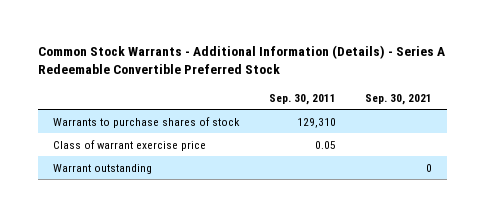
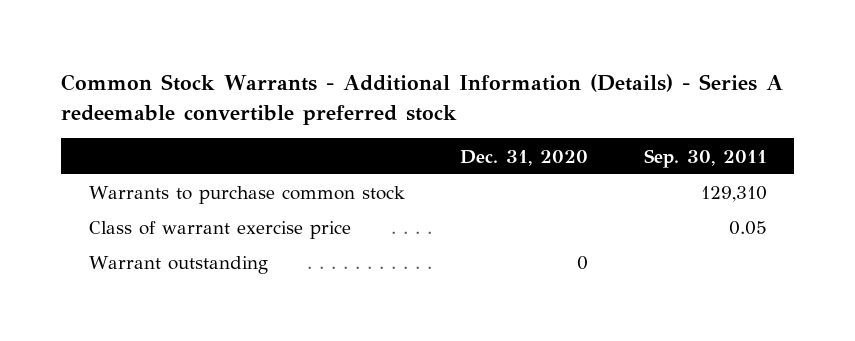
- Common Stock Warrants - Additional Information (Details) - Series A Redeemable Convertible Preferred Stock
+ Common Stock Warrants - Additional Information (Details) - Series A redeemable convertible preferred stock
- | Sep. 30, 2011 | Sep. 30, 2021
+ | Dec. 31, 2020 | Sep. 30, 2011
- Warrants to purchase shares of stock | 129,310 |
+ Warrants to purchase common stock | | 129,310

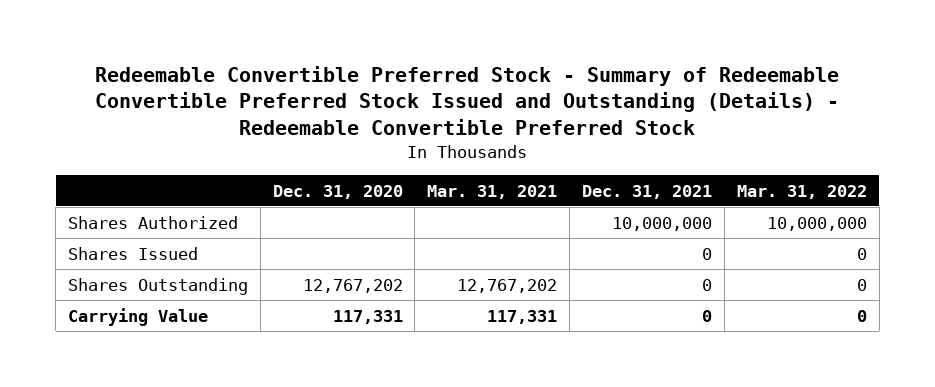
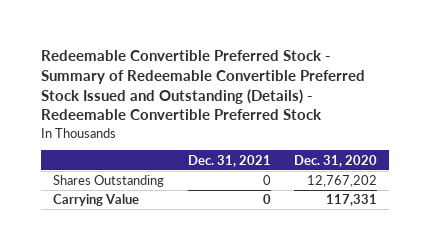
- | Dec. 31, 2020 | Mar. 31, 2021 | Dec. 31, 2021 | Mar. 31, 2022
+ | Dec. 31, 2021 | Dec. 31, 2020
- Shares Authorized | | | 10,000,000 | 10,000,000
- Shares Issued | | | 0 | 0

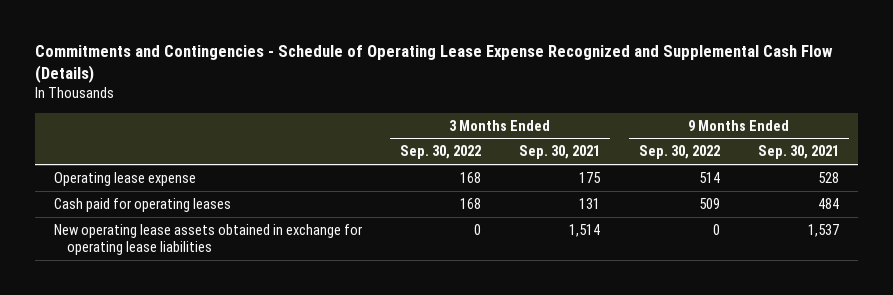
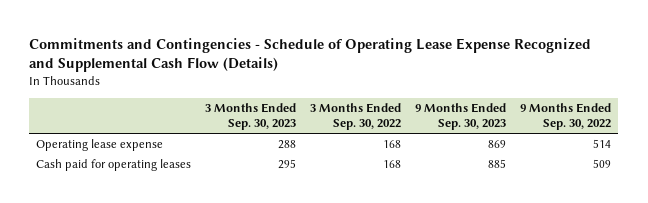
- | 3 Months Ended Sep. 30, 2022 | 3 Months Ended Sep. 30, 2021 | 9 Months Ended Sep. 30, 2022 | 9 Months Ended Sep. 30, 2021
+ | 3 Months Ended Sep. 30, 2023 | 3 Months Ended Sep. 30, 2022 | 9 Months Ended Sep. 30, 2023 | 9 Months Ended Sep. 30, 2022
- New operating lease assets obtained in exchange for operating lease liabilities | 0 | 1,514 | 0 | 1,537

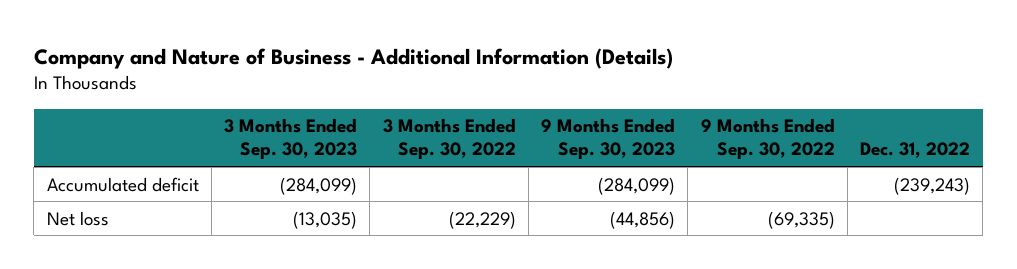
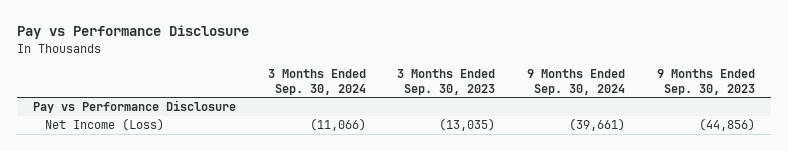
- Company and Nature of Business - Additional Information (Details)
+ Pay vs Performance Disclosure
- | 3 Months Ended Sep. 30, 2023 | 3 Months Ended Sep. 30, 2022 | 9 Months Ended Sep. 30, 2023 | 9 Months Ended Sep. 30, 2022 | Dec. 31, 2022
+ | 3 Months Ended Sep. 30, 2024 | 3 Months Ended Sep. 30, 2023 | 9 Months Ended Sep. 30, 2024 | 9 Months Ended Sep. 30, 2023
- Accumulated deficit | (284,099) | | (284,099) | | (239,243)
- Net loss | (13,035) | (22,229) | (44,856) | (69,335) |
+ Pay vs Performance Disclosure
+ Net Income (Loss) | (11,066) | (13,035) | (39,661) | (44,856)

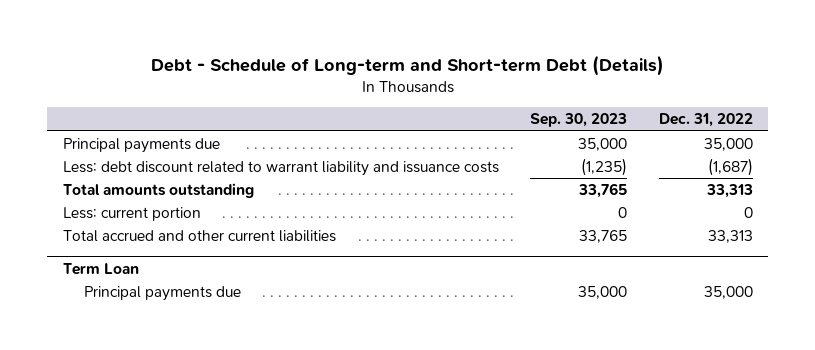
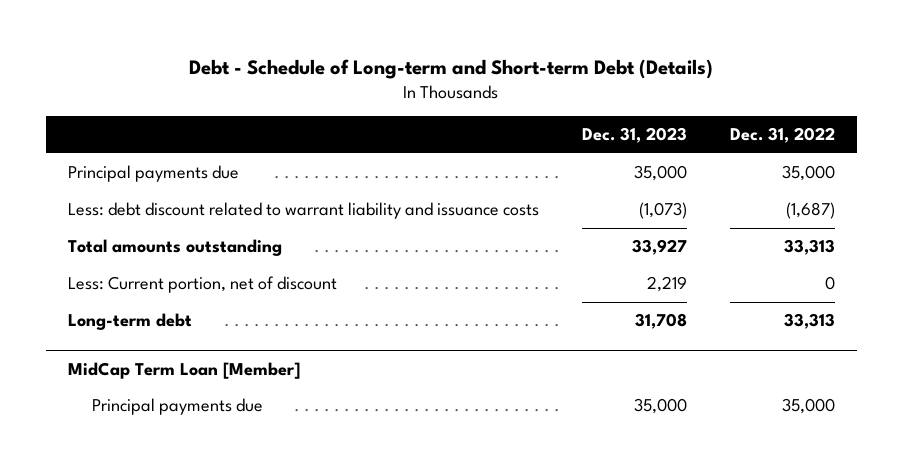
- | Sep. 30, 2023 | Dec. 31, 2022
+ | Dec. 31, 2023 | Dec. 31, 2022
- Less: current portion | 0 | 0
- Total accrued and other current liabilities | 33,765 | 33,313
- Term Loan
+ Less: Current portion, net of discount | 2,219 | 0
+ Long-term debt | 31,708 | 33,313
+ MidCap Term Loan [Member]

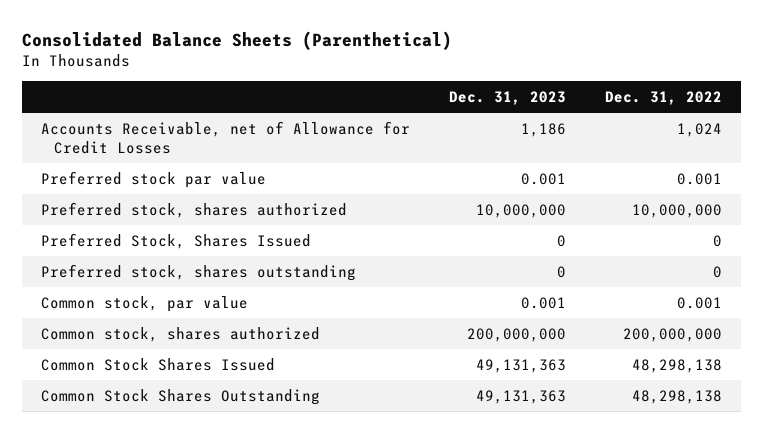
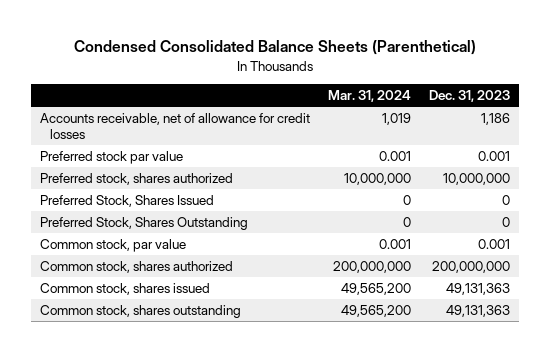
- Consolidated Balance Sheets (Parenthetical)
+ Condensed Consolidated Balance Sheets (Parenthetical)
- | Dec. 31, 2023 | Dec. 31, 2022
+ | Mar. 31, 2024 | Dec. 31, 2023
- Accounts Receivable, net of Allowance for Credit Losses | 1,186 | 1,024
+ Accounts receivable, net of allowance for credit losses | 1,019 | 1,186
- Preferred stock, shares outstanding | 0 | 0
+ Preferred Stock, Shares Outstanding | 0 | 0
- Common Stock Shares Issued | 49,131,363 | 48,298,138
- Common Stock Shares Outstanding | 49,131,363 | 48,298,138
+ Common stock, shares issued | 49,565,200 | 49,131,363
+ Common stock, shares outstanding | 49,565,200 | 49,131,363

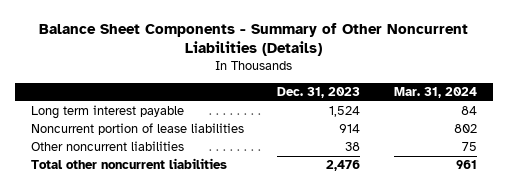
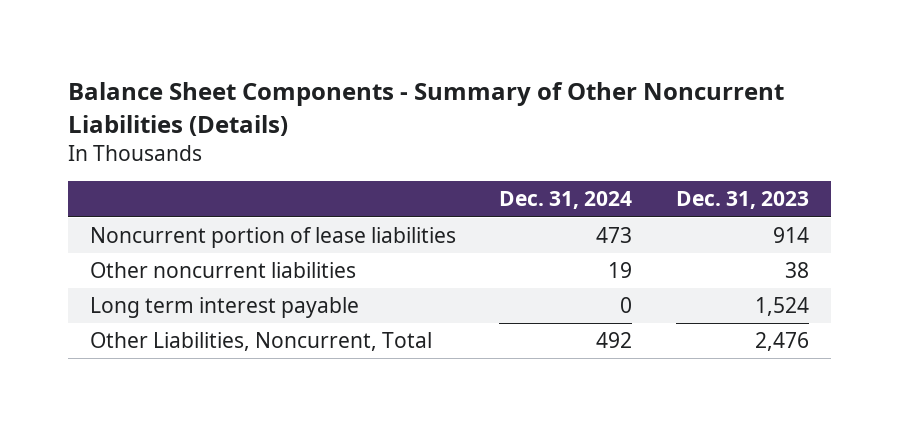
- | Dec. 31, 2023 | Mar. 31, 2024
+ | Dec. 31, 2024 | Dec. 31, 2023
- Total other noncurrent liabilities | 2,476 | 961
moved down: Long term interest payable | 0 | 1,524
+ Other Liabilities, Noncurrent, Total | 492 | 2,476

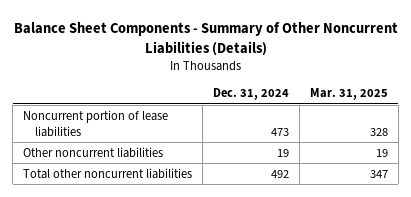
- | Dec. 31, 2024 | Dec. 31, 2023
+ | Dec. 31, 2024 | Mar. 31, 2025
- Long term interest payable | 0 | 1,524
- Other Liabilities, Noncurrent, Total | 492 | 2,476
+ Total other noncurrent liabilities | 492 | 347

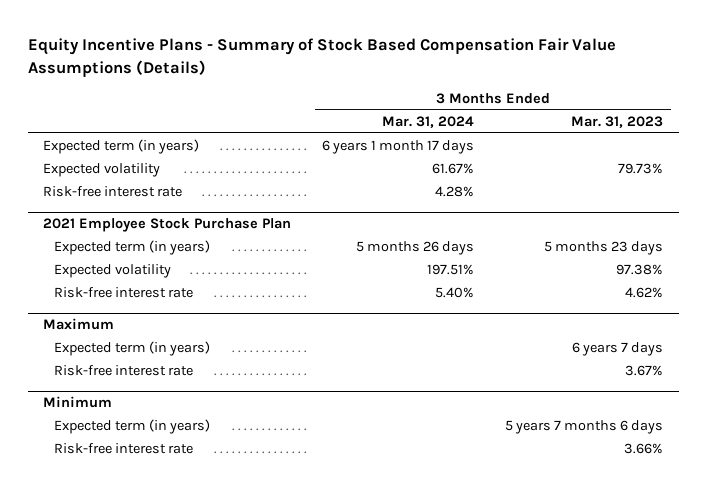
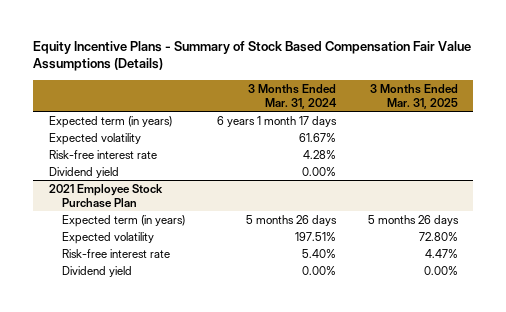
- | 3 Months Ended Mar. 31, 2024 | 3 Months Ended Mar. 31, 2023
+ | 3 Months Ended Mar. 31, 2024 | 3 Months Ended Mar. 31, 2025
+ Dividend yield | 0.00% |
- Maximum
- Expected term (in years) | | 6 years 7 days
- Risk-free interest rate | | 3.67%
- Minimum
- Expected term (in years) | | 5 years 7 months 6 days
- Risk-free interest rate | | 3.66%
@ 2021 Employee Stock Purchase Plan
+ Dividend yield | 0.00% | 0.00%

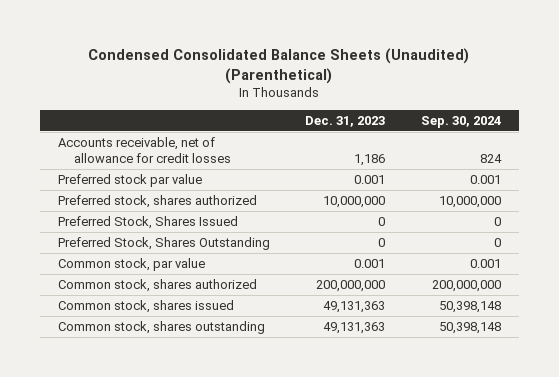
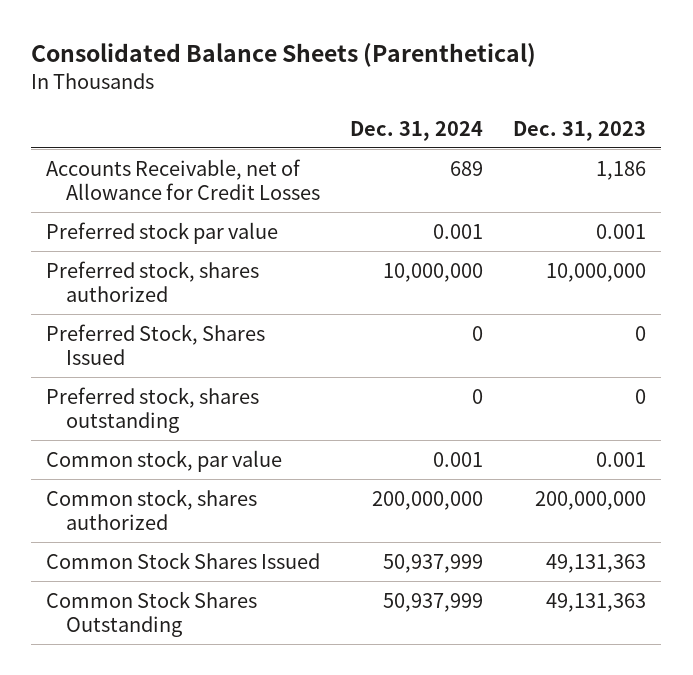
- Condensed Consolidated Balance Sheets (Unaudited) (Parenthetical)
+ Consolidated Balance Sheets (Parenthetical)
- | Dec. 31, 2023 | Sep. 30, 2024
+ | Dec. 31, 2024 | Dec. 31, 2023
- Accounts receivable, net of allowance for credit losses | 1,186 | 824
+ Accounts Receivable, net of Allowance for Credit Losses | 689 | 1,186
- Preferred Stock, Shares Outstanding | 0 | 0
+ Preferred stock, shares outstanding | 0 | 0
- Common stock, shares issued | 49,131,363 | 50,398,148
- Common stock, shares outstanding | 49,131,363 | 50,398,148
+ Common Stock Shares Issued | 50,937,999 | 49,131,363
+ Common Stock Shares Outstanding | 50,937,999 | 49,131,363

